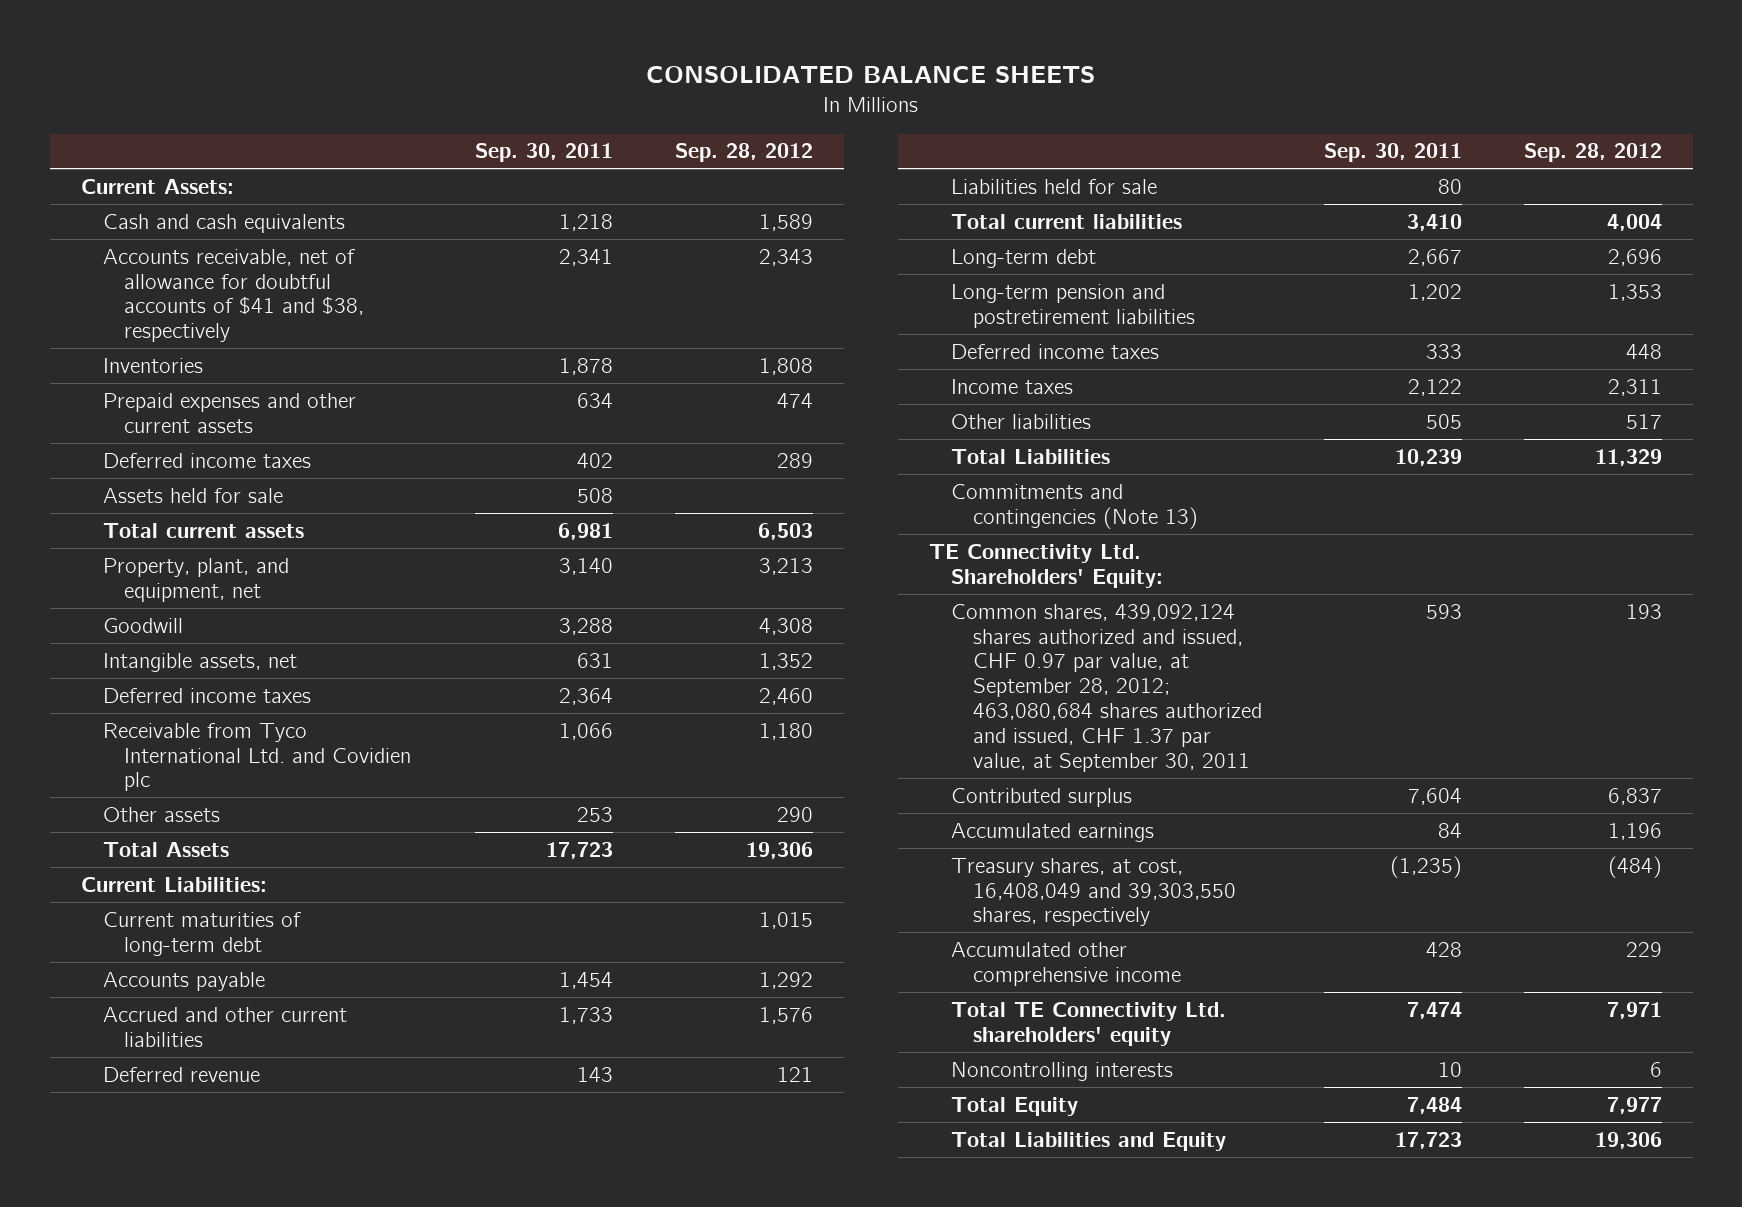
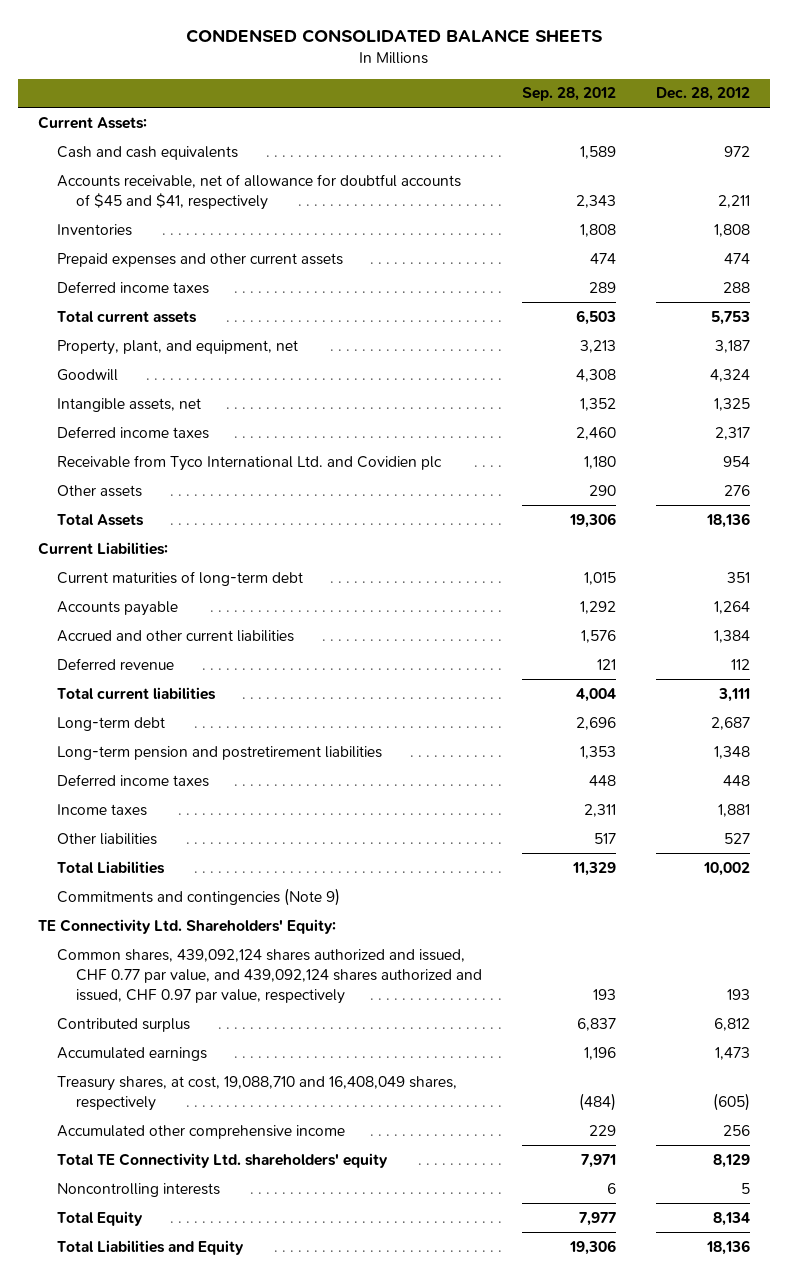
- CONSOLIDATED BALANCE SHEETS
+ CONDENSED CONSOLIDATED BALANCE SHEETS
- | Sep. 30, 2011 | Sep. 28, 2012
+ | Sep. 28, 2012 | Dec. 28, 2012
- Accounts receivable, net of allowance for doubtful accounts of $41 and $38, respectively | 2,341 | 2,343
+ Accounts receivable, net of allowance for doubtful accounts of $45 and $41, respectively | 2,343 | 2,211
- Assets held for sale | 508 |
- Liabilities held for sale | 80 |
- Commitments and contingencies (Note 13)
+ Commitments and contingencies (Note 9)
- Common shares, 439,092,124 shares authorized and issued, CHF 0.97 par value, at September 28, 2012; 463,080,684 shares authorized and issued, CHF 1.37 par value, at September 30, 2011 | 593 | 193
+ Common shares, 439,092,124 shares authorized and issued, CHF 0.77 par value, and 439,092,124 shares authorized and issued, CHF 0.97 par value, respectively | 193 | 193
- Treasury shares, at cost, 16,408,049 and 39,303,550 shares, respectively | (1,235) | (484)
+ Treasury shares, at cost, 19,088,710 and 16,408,049 shares, respectively | (484) | (605)

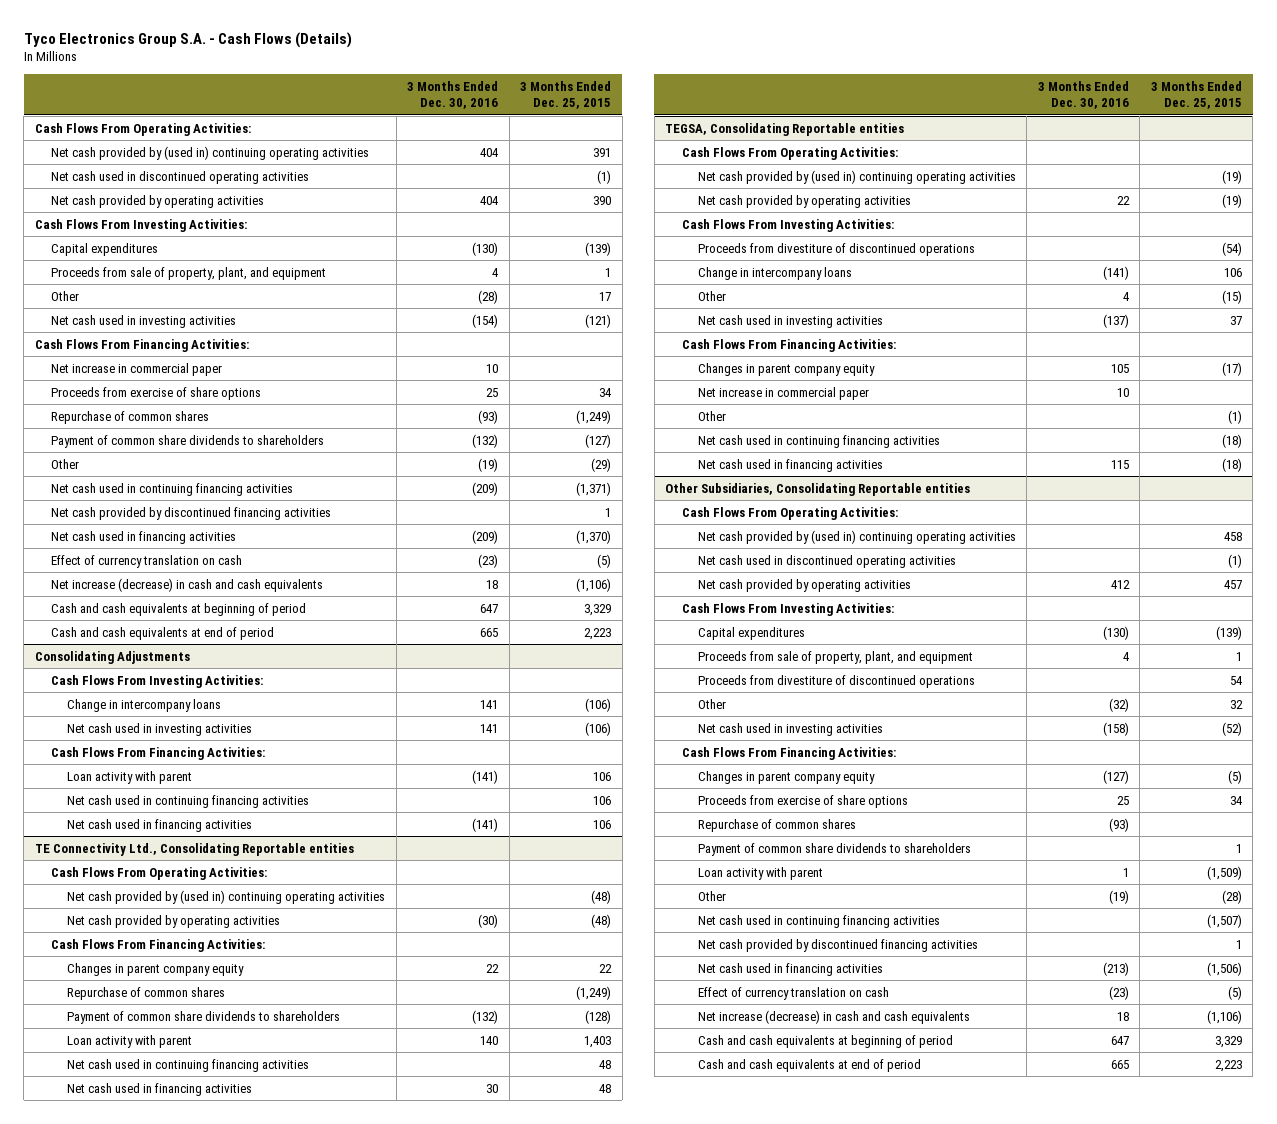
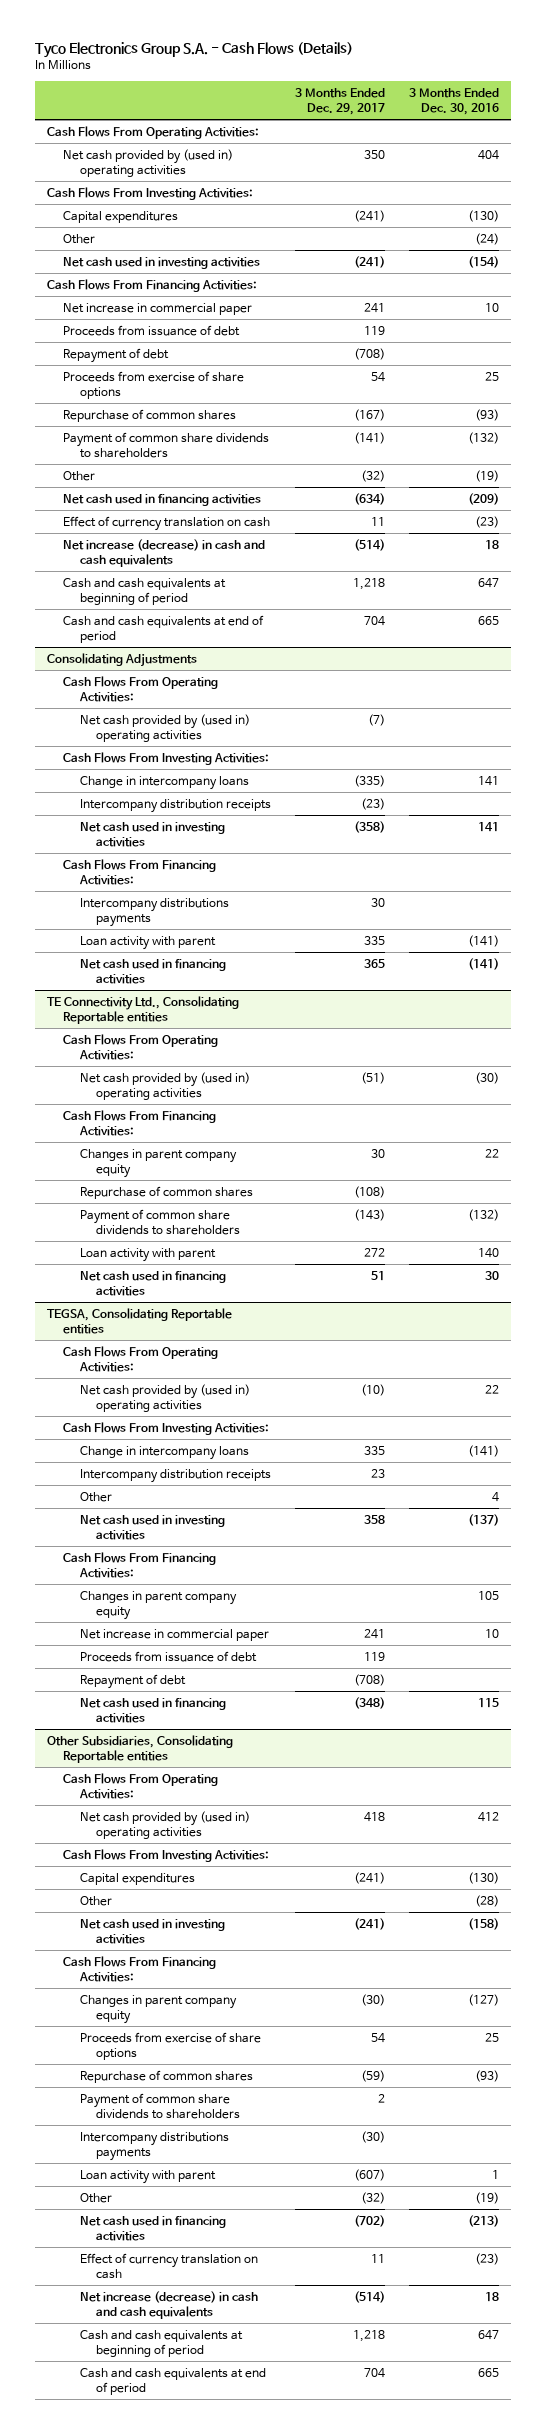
- | 3 Months Ended Dec. 30, 2016 | 3 Months Ended Dec. 25, 2015
+ | 3 Months Ended Dec. 29, 2017 | 3 Months Ended Dec. 30, 2016
- Net cash provided by (used in) continuing operating activities | 404 | 391
- Net cash used in discontinued operating activities | | (1)
- Net cash provided by operating activities | 404 | 390
+ Net cash provided by (used in) operating activities | 350 | 404
- Proceeds from sale of property, plant, and equipment | 4 | 1
- Other | (28) | 17
+ Other | | (24)
+ Proceeds from issuance of debt | 119 |
+ Repayment of debt | (708) |
- Net cash used in continuing financing activities | (209) | (1,371)
- Net cash provided by discontinued financing activities | | 1
@ Consolidating Adjustments
+ Cash Flows From Operating Activities:
+ Net cash provided by (used in) operating activities | (7) |
+ Intercompany distribution receipts | (23) |
+ Intercompany distributions payments | 30 |
- Net cash used in continuing financing activities | | 106
@ TE Connectivity Ltd., Consolidating Reportable entities
- Net cash provided by (used in) continuing operating activities | | (48)
- Net cash provided by operating activities | (30) | (48)
+ Net cash provided by (used in) operating activities | (51) | (30)
- Net cash used in continuing financing activities | | 48
@ TEGSA, Consolidating Reportable entities
- Net cash provided by (used in) continuing operating activities | | (19)
- Net cash provided by operating activities | 22 | (19)
+ Net cash provided by (used in) operating activities | (10) | 22
- Proceeds from divestiture of discontinued operations | | (54)
+ Intercompany distribution receipts | 23 |
- Other | | (1)
- Net cash used in continuing financing activities | | (18)
+ Proceeds from issuance of debt | 119 |
+ Repayment of debt | (708) |
@ Other Subsidiaries, Consolidating Reportable entities
- Net cash provided by (used in) continuing operating activities | | 458
- Net cash used in discontinued operating activities | | (1)
- Net cash provided by operating activities | 412 | 457
+ Net cash provided by (used in) operating activities | 418 | 412
- Proceeds from sale of property, plant, and equipment | 4 | 1
- Proceeds from divestiture of discontinued operations | | 54
- Other | (32) | 32
+ Other | | (28)
+ Intercompany distributions payments | (30) |
- Net cash used in continuing financing activities | | (1,507)
- Net cash provided by discontinued financing activities | | 1

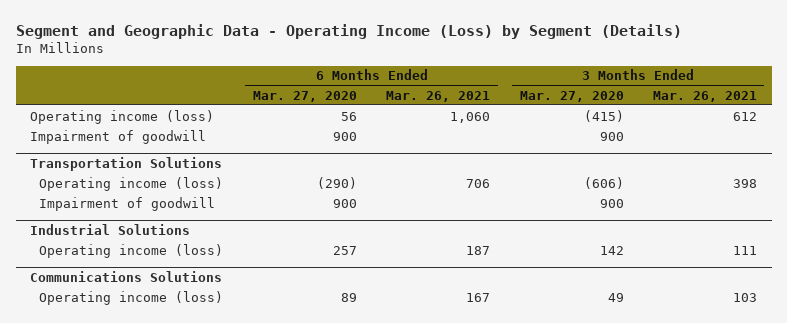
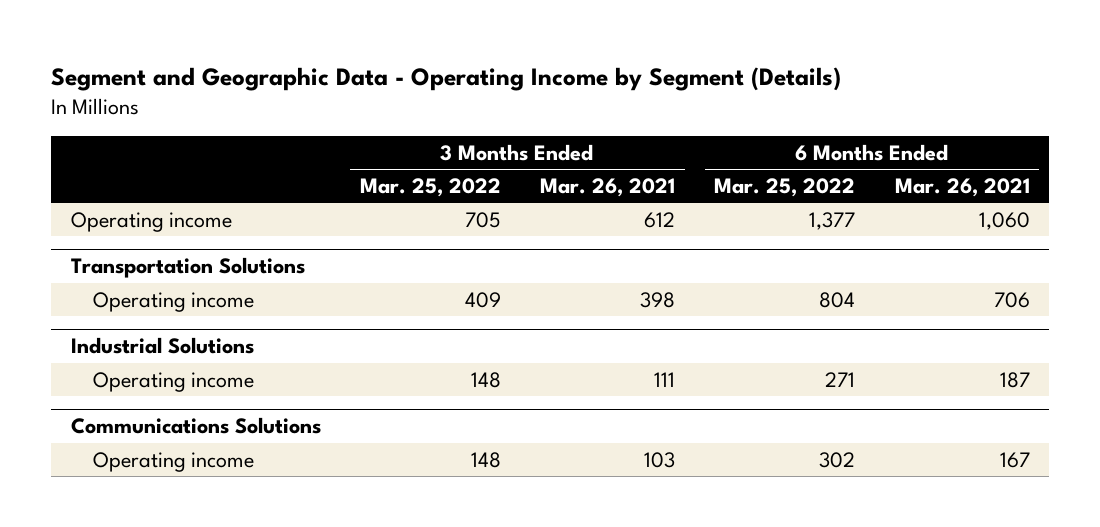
- Segment and Geographic Data - Operating Income (Loss) by Segment (Details)
+ Segment and Geographic Data - Operating Income by Segment (Details)
- | 6 Months Ended Mar. 27, 2020 | 6 Months Ended Mar. 26, 2021 | 3 Months Ended Mar. 27, 2020 | 3 Months Ended Mar. 26, 2021
+ | 3 Months Ended Mar. 25, 2022 | 3 Months Ended Mar. 26, 2021 | 6 Months Ended Mar. 25, 2022 | 6 Months Ended Mar. 26, 2021
- Operating income (loss) | 56 | 1,060 | (415) | 612
- Impairment of goodwill | 900 | | 900 |
+ Operating income | 705 | 612 | 1,377 | 1,060
@ Transportation Solutions
- Operating income (loss) | (290) | 706 | (606) | 398
- Impairment of goodwill | 900 | | 900 |
+ Operating income | 409 | 398 | 804 | 706
@ Industrial Solutions
- Operating income (loss) | 257 | 187 | 142 | 111
+ Operating income | 148 | 111 | 271 | 187
@ Communications Solutions
- Operating income (loss) | 89 | 167 | 49 | 103
+ Operating income | 148 | 103 | 302 | 167

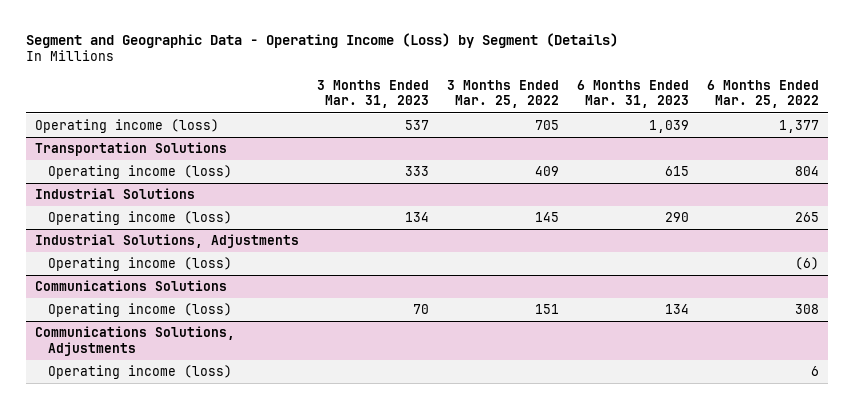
- Segment and Geographic Data - Operating Income by Segment (Details)
+ Segment and Geographic Data - Operating Income (Loss) by Segment (Details)
- | 3 Months Ended Mar. 25, 2022 | 3 Months Ended Mar. 26, 2021 | 6 Months Ended Mar. 25, 2022 | 6 Months Ended Mar. 26, 2021
+ | 3 Months Ended Mar. 31, 2023 | 3 Months Ended Mar. 25, 2022 | 6 Months Ended Mar. 31, 2023 | 6 Months Ended Mar. 25, 2022
- Operating income | 705 | 612 | 1,377 | 1,060
+ Operating income (loss) | 537 | 705 | 1,039 | 1,377
@ Transportation Solutions
- Operating income | 409 | 398 | 804 | 706
+ Operating income (loss) | 333 | 409 | 615 | 804
@ Industrial Solutions
- Operating income | 148 | 111 | 271 | 187
+ Operating income (loss) | 134 | 145 | 290 | 265
+ Industrial Solutions, Adjustments
+ Operating income (loss) | | | | (6)
@ Communications Solutions
- Operating income | 148 | 103 | 302 | 167
+ Operating income (loss) | 70 | 151 | 134 | 308
+ Communications Solutions, Adjustments
+ Operating income (loss) | | | | 6

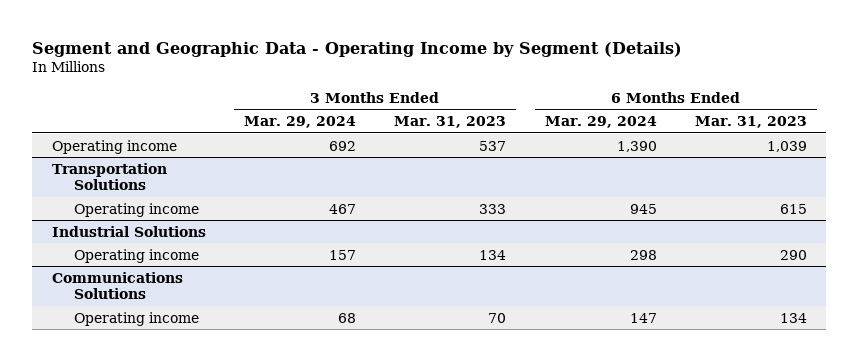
- Segment and Geographic Data - Operating Income (Loss) by Segment (Details)
+ Segment and Geographic Data - Operating Income by Segment (Details)
- | 3 Months Ended Mar. 31, 2023 | 3 Months Ended Mar. 25, 2022 | 6 Months Ended Mar. 31, 2023 | 6 Months Ended Mar. 25, 2022
+ | 3 Months Ended Mar. 29, 2024 | 3 Months Ended Mar. 31, 2023 | 6 Months Ended Mar. 29, 2024 | 6 Months Ended Mar. 31, 2023
- Operating income (loss) | 537 | 705 | 1,039 | 1,377
+ Operating income | 692 | 537 | 1,390 | 1,039
@ Transportation Solutions
- Operating income (loss) | 333 | 409 | 615 | 804
+ Operating income | 467 | 333 | 945 | 615
@ Industrial Solutions
- Operating income (loss) | 134 | 145 | 290 | 265
- Industrial Solutions, Adjustments
- Operating income (loss) | | | | (6)
@ Industrial Solutions
+ Operating income | 157 | 134 | 298 | 290
@ Communications Solutions
- Operating income (loss) | 70 | 151 | 134 | 308
- Communications Solutions, Adjustments
- Operating income (loss) | | | | 6
@ Communications Solutions
+ Operating income | 68 | 70 | 147 | 134

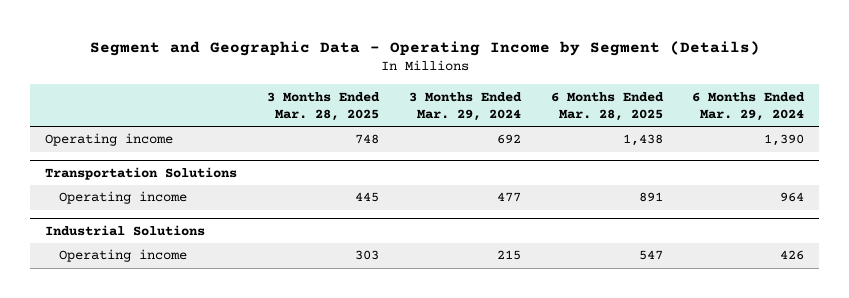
- | 3 Months Ended Mar. 29, 2024 | 3 Months Ended Mar. 31, 2023 | 6 Months Ended Mar. 29, 2024 | 6 Months Ended Mar. 31, 2023
+ | 3 Months Ended Mar. 28, 2025 | 3 Months Ended Mar. 29, 2024 | 6 Months Ended Mar. 28, 2025 | 6 Months Ended Mar. 29, 2024
@ Transportation Solutions
- Operating income | 467 | 333 | 945 | 615
+ Operating income | 445 | 477 | 891 | 964
@ Industrial Solutions
- Operating income | 157 | 134 | 298 | 290
- Communications Solutions
- Operating income | 68 | 70 | 147 | 134
@ Industrial Solutions
+ Operating income | 303 | 215 | 547 | 426

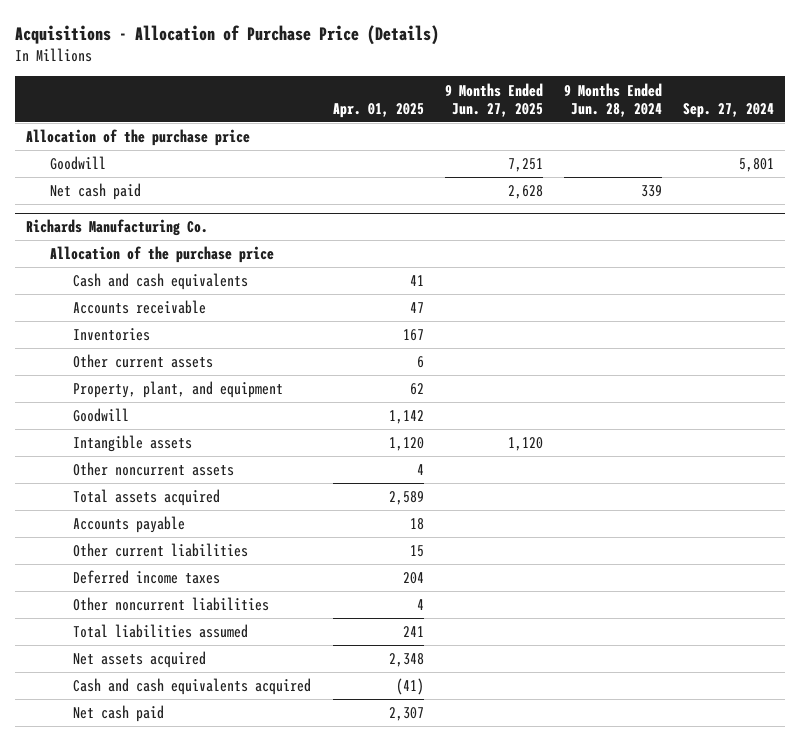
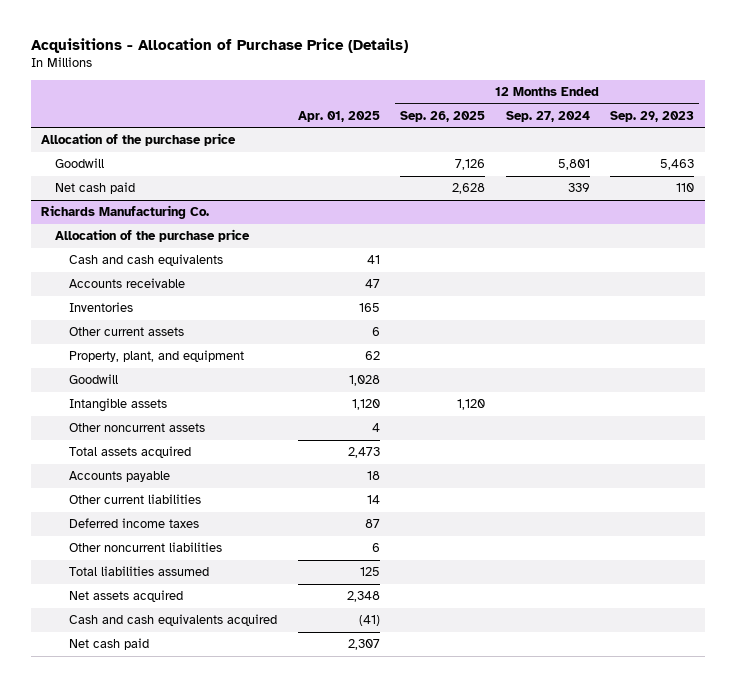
- | Apr. 01, 2025 | 9 Months Ended Jun. 27, 2025 | 9 Months Ended Jun. 28, 2024 | Sep. 27, 2024
+ | Apr. 01, 2025 | 12 Months Ended Sep. 26, 2025 | 12 Months Ended Sep. 27, 2024 | 12 Months Ended Sep. 29, 2023
@ Richards Manufacturing Co.
- Inventories | 167 | | |
+ Inventories | 165 | | |
- Goodwill | 1,142 | | |
+ Goodwill | 1,028 | | |
- Total assets acquired | 2,589 | | |
+ Total assets acquired | 2,473 | | |
- Other current liabilities | 15 | | |
- Deferred income taxes | 204 | | |
- Other noncurrent liabilities | 4 | | |
- Total liabilities assumed | 241 | | |
+ Other current liabilities | 14 | | |
+ Deferred income taxes | 87 | | |
+ Other noncurrent liabilities | 6 | | |
+ Total liabilities assumed | 125 | | |

